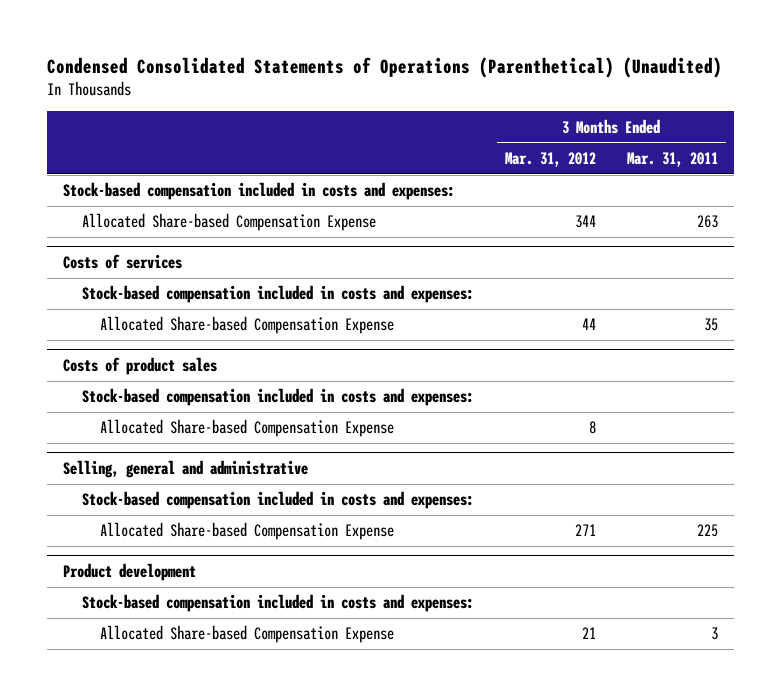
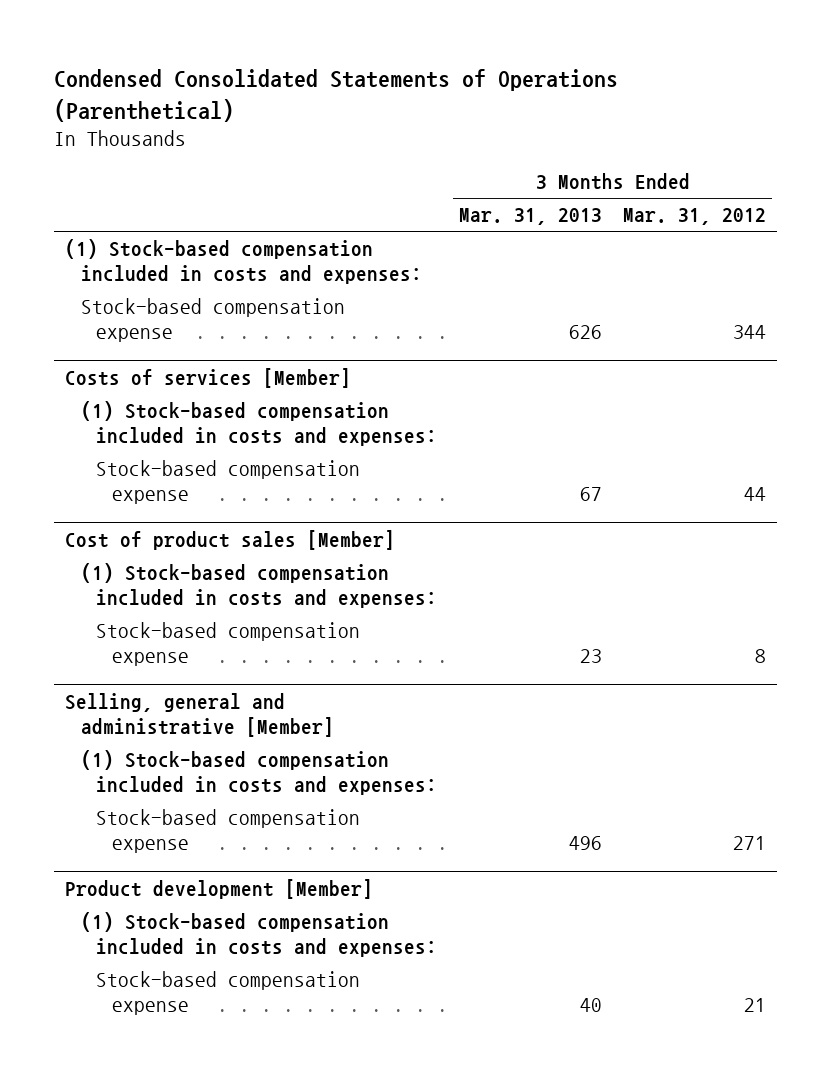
- Condensed Consolidated Statements of Operations (Parenthetical) (Unaudited)
+ Condensed Consolidated Statements of Operations (Parenthetical)
- | 3 Months Ended Mar. 31, 2012 | 3 Months Ended Mar. 31, 2011
+ | 3 Months Ended Mar. 31, 2013 | 3 Months Ended Mar. 31, 2012
- Stock-based compensation included in costs and expenses:
- Allocated Share-based Compensation Expense | 344 | 263
- Costs of services
- Stock-based compensation included in costs and expenses:
- Allocated Share-based Compensation Expense | 44 | 35
- Costs of product sales
- Stock-based compensation included in costs and expenses:
- Allocated Share-based Compensation Expense | 8 |
- Selling, general and administrative
- Stock-based compensation included in costs and expenses:
- Allocated Share-based Compensation Expense | 271 | 225
- Product development
- Stock-based compensation included in costs and expenses:
- Allocated Share-based Compensation Expense | 21 | 3
+ (1) Stock-based compensation included in costs and expenses:
+ Stock-based compensation expense | 626 | 344
+ Costs of services [Member]
+ (1) Stock-based compensation included in costs and expenses:
+ Stock-based compensation expense | 67 | 44
+ Cost of product sales [Member]
+ (1) Stock-based compensation included in costs and expenses:
+ Stock-based compensation expense | 23 | 8
+ Selling, general and administrative [Member]
+ (1) Stock-based compensation included in costs and expenses:
+ Stock-based compensation expense | 496 | 271
+ Product development [Member]
+ (1) Stock-based compensation included in costs and expenses:
+ Stock-based compensation expense | 40 | 21

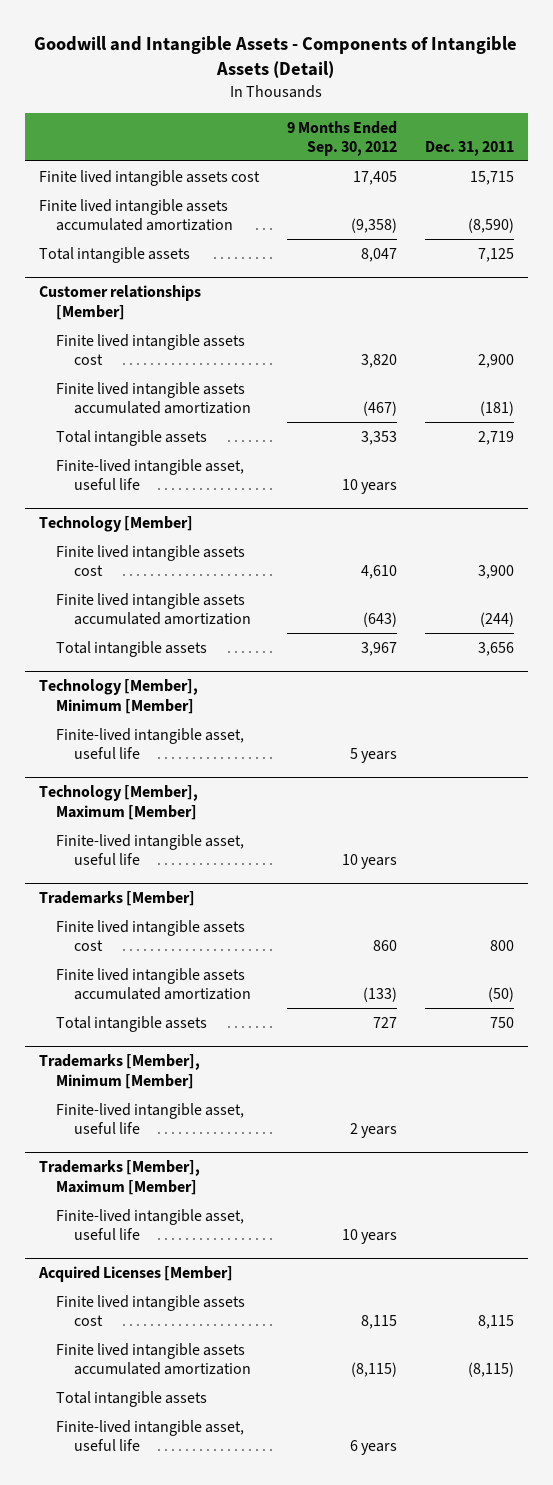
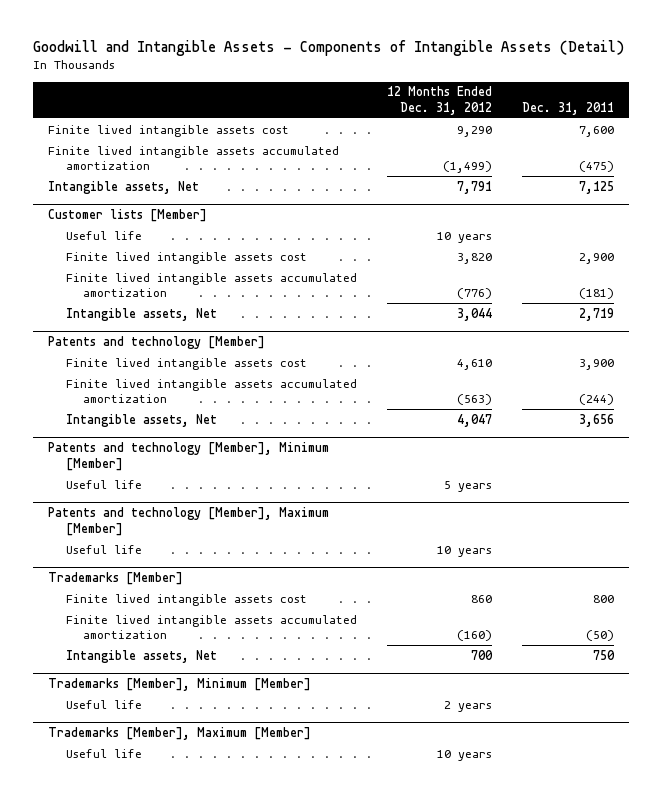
- | 9 Months Ended Sep. 30, 2012 | Dec. 31, 2011
+ | 12 Months Ended Dec. 31, 2012 | Dec. 31, 2011
- Finite lived intangible assets cost | 17,405 | 15,715
- Finite lived intangible assets accumulated amortization | (9,358) | (8,590)
- Total intangible assets | 8,047 | 7,125
- Customer relationships [Member]
+ Finite lived intangible assets cost | 9,290 | 7,600
+ Finite lived intangible assets accumulated amortization | (1,499) | (475)
+ Intangible assets, Net | 7,791 | 7,125
+ Customer lists [Member]
+ Useful life | 10 years |
- Total intangible assets | 3,353 | 2,719
- Finite-lived intangible asset, useful life | 10 years |
- Technology [Member]
+ Intangible assets, Net | 3,044 | 2,719
+ Patents and technology [Member]
- Total intangible assets | 3,967 | 3,656
- Technology [Member], Minimum [Member]
- Finite-lived intangible asset, useful life | 5 years |
- Technology [Member], Maximum [Member]
- Finite-lived intangible asset, useful life | 10 years |
+ Intangible assets, Net | 4,047 | 3,656
+ Patents and technology [Member], Minimum [Member]
+ Useful life | 5 years |
+ Patents and technology [Member], Maximum [Member]
+ Useful life | 10 years |
@ Trademarks [Member]
- Total intangible assets | 727 | 750
+ Intangible assets, Net | 700 | 750
@ Trademarks [Member], Minimum [Member]
- Finite-lived intangible asset, useful life | 2 years |
+ Useful life | 2 years |
@ Trademarks [Member], Maximum [Member]
- Finite-lived intangible asset, useful life | 10 years |
- Acquired Licenses [Member]
- Finite lived intangible assets cost | 8,115 | 8,115
- Finite lived intangible assets accumulated amortization | (8,115) | (8,115)
- Total intangible assets
- Finite-lived intangible asset, useful life | 6 years |
@ Trademarks [Member], Maximum [Member]
+ Useful life | 10 years |

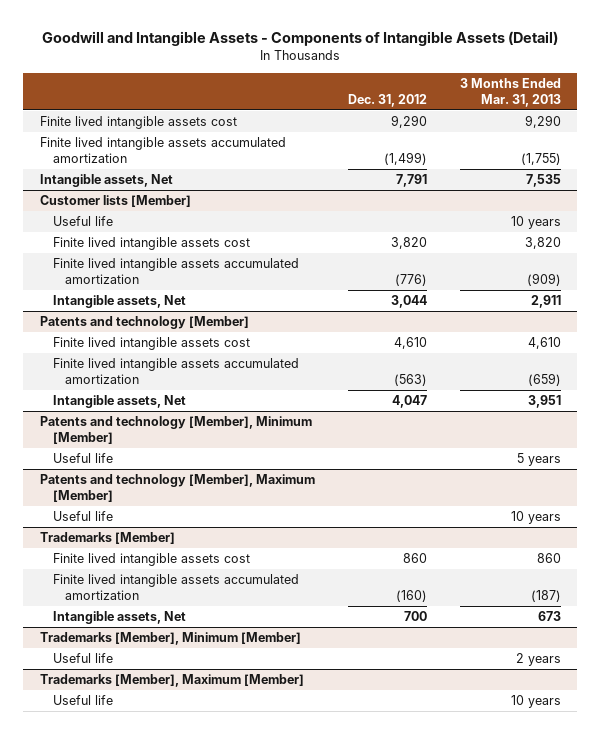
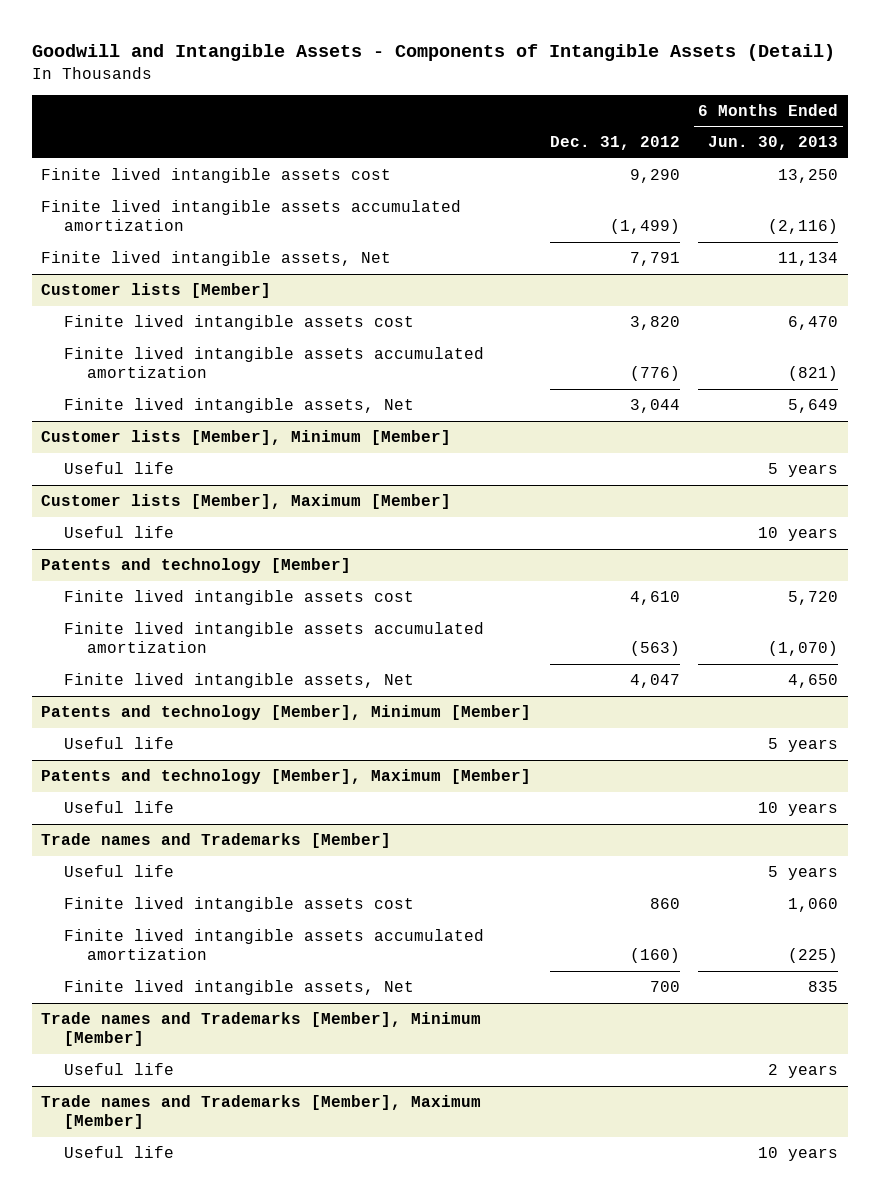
- | Dec. 31, 2012 | 3 Months Ended Mar. 31, 2013
+ | Dec. 31, 2012 | 6 Months Ended Jun. 30, 2013
- Intangible assets, Net | 7,791 | 7,535
+ Finite lived intangible assets, Net | 7,791 | 11,134
@ Customer lists [Member]
- Useful life | | 10 years
- Intangible assets, Net | 3,044 | 2,911
+ Finite lived intangible assets, Net | 3,044 | 5,649
+ Customer lists [Member], Minimum [Member]
+ Useful life | | 5 years
+ Customer lists [Member], Maximum [Member]
+ Useful life | | 10 years
@ Patents and technology [Member]
- Intangible assets, Net | 4,047 | 3,951
+ Finite lived intangible assets, Net | 4,047 | 4,650
- Trademarks [Member]
+ Trade names and Trademarks [Member]
+ Useful life | | 5 years
- Intangible assets, Net | 700 | 673
- Trademarks [Member], Minimum [Member]
+ Finite lived intangible assets, Net | 700 | 835
+ Trade names and Trademarks [Member], Minimum [Member]
- Trademarks [Member], Maximum [Member]
+ Trade names and Trademarks [Member], Maximum [Member]

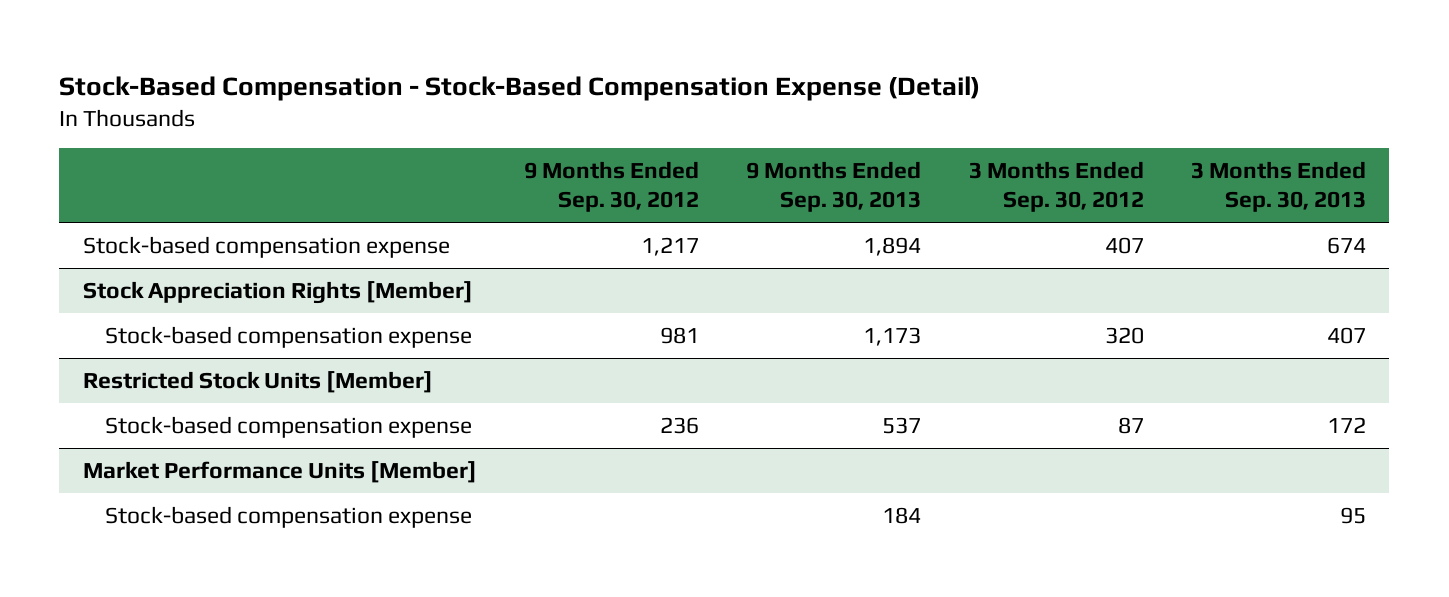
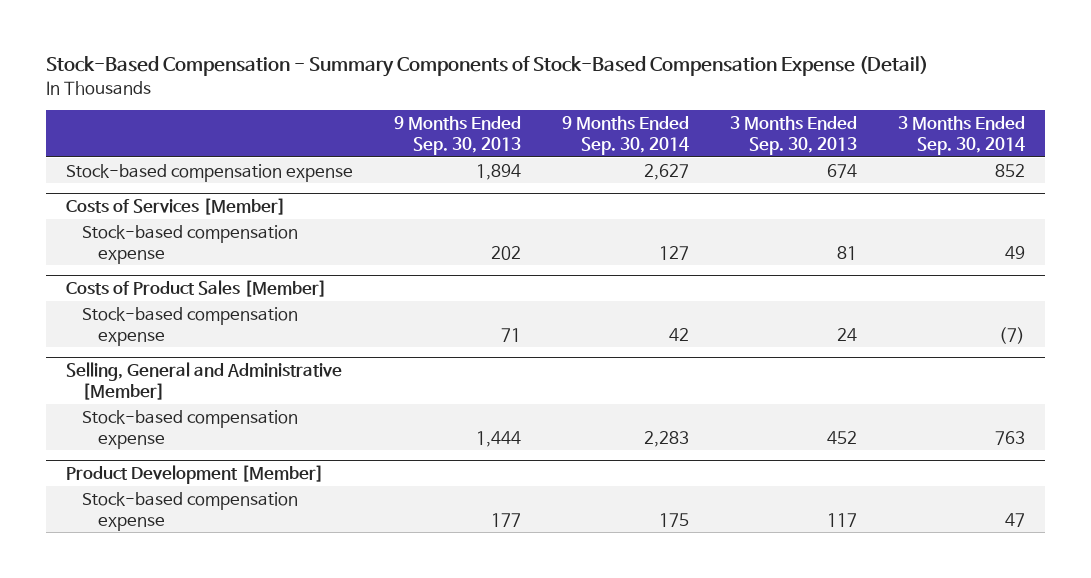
- Stock-Based Compensation - Stock-Based Compensation Expense (Detail)
+ Stock-Based Compensation - Summary Components of Stock-Based Compensation Expense (Detail)
- | 9 Months Ended Sep. 30, 2012 | 9 Months Ended Sep. 30, 2013 | 3 Months Ended Sep. 30, 2012 | 3 Months Ended Sep. 30, 2013
+ | 9 Months Ended Sep. 30, 2013 | 9 Months Ended Sep. 30, 2014 | 3 Months Ended Sep. 30, 2013 | 3 Months Ended Sep. 30, 2014
- Stock Appreciation Rights [Member]
- Stock-based compensation expense | 981 | 1,173 | 320 | 407
- Restricted Stock Units [Member]
- Stock-based compensation expense | 236 | 537 | 87 | 172
- Market Performance Units [Member]
- Stock-based compensation expense | | 184 | | 95
+ Costs of Services [Member]
+ Stock-based compensation expense | 202 | 127 | 81 | 49
+ Costs of Product Sales [Member]
+ Stock-based compensation expense | 71 | 42 | 24 | (7)
+ Selling, General and Administrative [Member]
+ Stock-based compensation expense | 1,444 | 2,283 | 452 | 763
+ Product Development [Member]
+ Stock-based compensation expense | 177 | 175 | 117 | 47

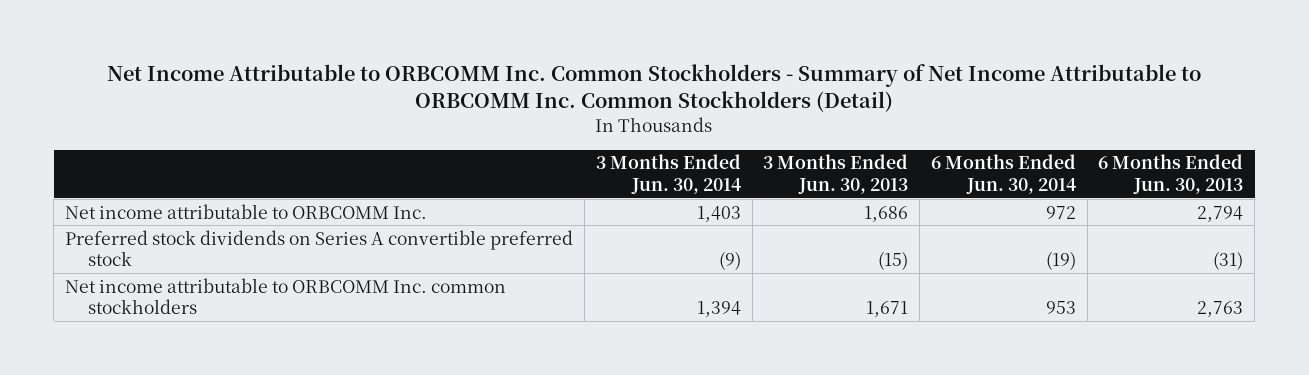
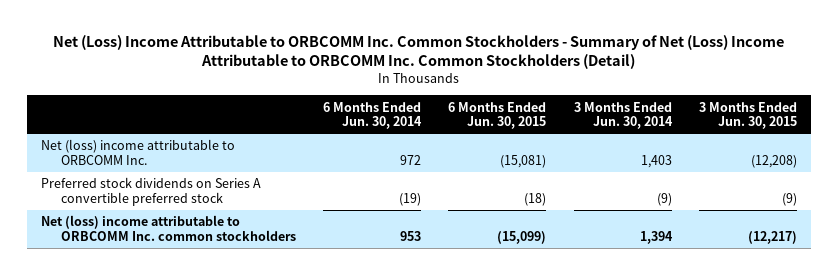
- Net Income Attributable to ORBCOMM Inc. Common Stockholders - Summary of Net Income Attributable to ORBCOMM Inc. Common Stockholders (Detail)
+ Net (Loss) Income Attributable to ORBCOMM Inc. Common Stockholders - Summary of Net (Loss) Income Attributable to ORBCOMM Inc. Common Stockholders (Detail)
- | 3 Months Ended Jun. 30, 2014 | 3 Months Ended Jun. 30, 2013 | 6 Months Ended Jun. 30, 2014 | 6 Months Ended Jun. 30, 2013
+ | 6 Months Ended Jun. 30, 2014 | 6 Months Ended Jun. 30, 2015 | 3 Months Ended Jun. 30, 2014 | 3 Months Ended Jun. 30, 2015
- Net income attributable to ORBCOMM Inc. | 1,403 | 1,686 | 972 | 2,794
+ Net (loss) income attributable to ORBCOMM Inc. | 972 | (15,081) | 1,403 | (12,208)
- Net income attributable to ORBCOMM Inc. common stockholders | 1,394 | 1,671 | 953 | 2,763
+ Net (loss) income attributable to ORBCOMM Inc. common stockholders | 953 | (15,099) | 1,394 | (12,217)

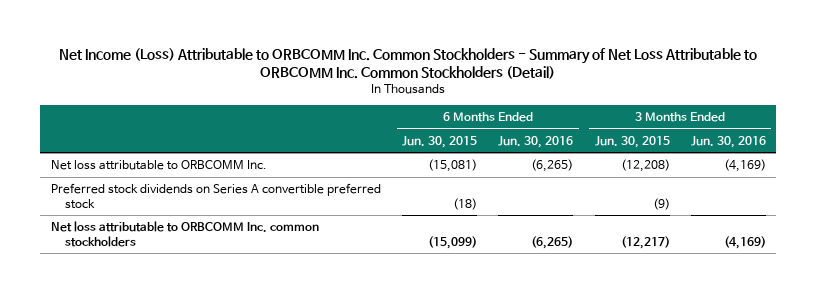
- Net (Loss) Income Attributable to ORBCOMM Inc. Common Stockholders - Summary of Net (Loss) Income Attributable to ORBCOMM Inc. Common Stockholders (Detail)
+ Net Income (Loss) Attributable to ORBCOMM Inc. Common Stockholders - Summary of Net Loss Attributable to ORBCOMM Inc. Common Stockholders (Detail)
- | 6 Months Ended Jun. 30, 2014 | 6 Months Ended Jun. 30, 2015 | 3 Months Ended Jun. 30, 2014 | 3 Months Ended Jun. 30, 2015
+ | 6 Months Ended Jun. 30, 2015 | 6 Months Ended Jun. 30, 2016 | 3 Months Ended Jun. 30, 2015 | 3 Months Ended Jun. 30, 2016
- Net (loss) income attributable to ORBCOMM Inc. | 972 | (15,081) | 1,403 | (12,208)
+ Net loss attributable to ORBCOMM Inc. | (15,081) | (6,265) | (12,208) | (4,169)
- Net (loss) income attributable to ORBCOMM Inc. common stockholders | 953 | (15,099) | 1,394 | (12,217)
+ Net loss attributable to ORBCOMM Inc. common stockholders | (15,099) | (6,265) | (12,217) | (4,169)

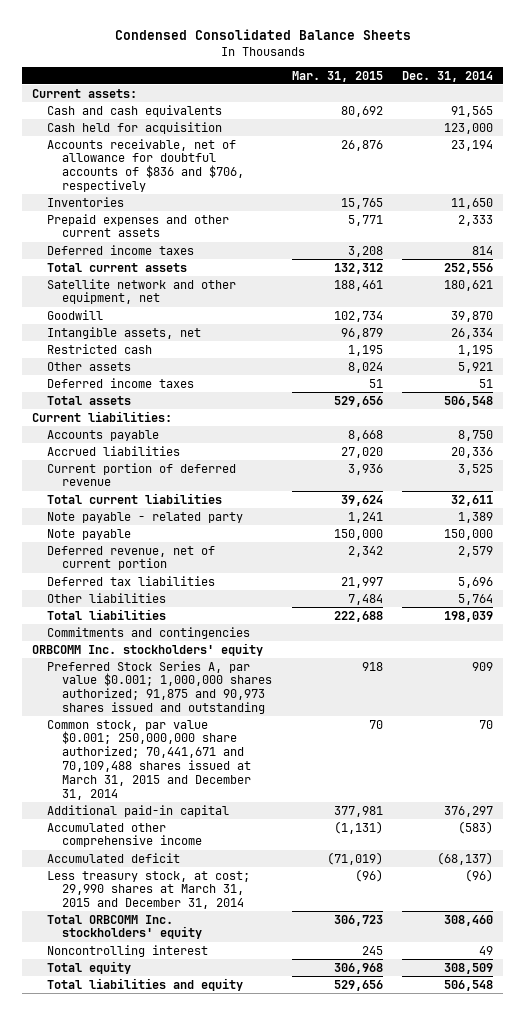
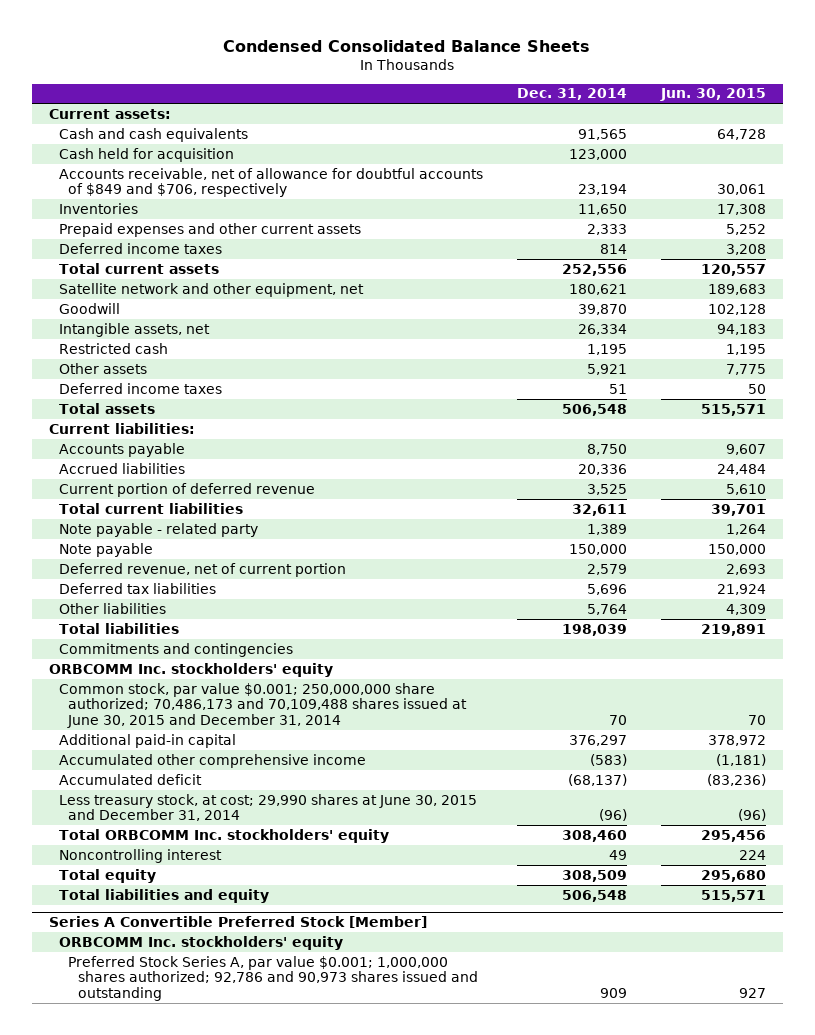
- | Mar. 31, 2015 | Dec. 31, 2014
+ | Dec. 31, 2014 | Jun. 30, 2015
- Accounts receivable, net of allowance for doubtful accounts of $836 and $706, respectively | 26,876 | 23,194
+ Accounts receivable, net of allowance for doubtful accounts of $849 and $706, respectively | 23,194 | 30,061
- Preferred Stock Series A, par value $0.001; 1,000,000 shares authorized; 91,875 and 90,973 shares issued and outstanding | 918 | 909
- Common stock, par value $0.001; 250,000,000 share authorized; 70,441,671 and 70,109,488 shares issued at March 31, 2015 and December 31, 2014 | 70 | 70
+ Common stock, par value $0.001; 250,000,000 share authorized; 70,486,173 and 70,109,488 shares issued at June 30, 2015 and December 31, 2014 | 70 | 70
- Less treasury stock, at cost; 29,990 shares at March 31, 2015 and December 31, 2014 | (96) | (96)
+ Less treasury stock, at cost; 29,990 shares at June 30, 2015 and December 31, 2014 | (96) | (96)
+ Series A Convertible Preferred Stock [Member]
+ ORBCOMM Inc. stockholders' equity
+ Preferred Stock Series A, par value $0.001; 1,000,000 shares authorized; 92,786 and 90,973 shares issued and outstanding | 909 | 927

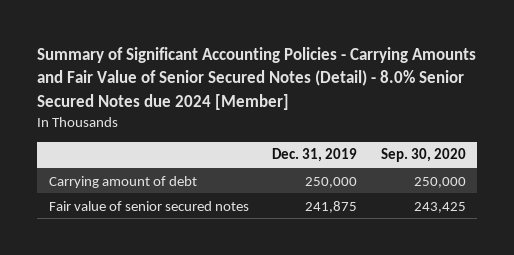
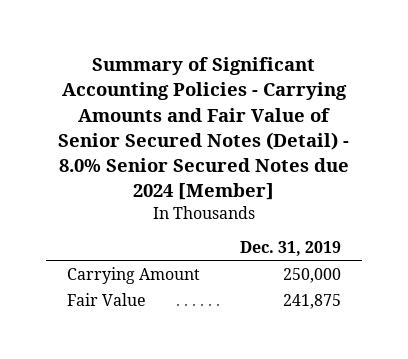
- | Dec. 31, 2019 | Sep. 30, 2020
+ | Dec. 31, 2019
- Carrying amount of debt | 250,000 | 250,000
- Fair value of senior secured notes | 241,875 | 243,425
+ Carrying Amount | 250,000
+ Fair Value | 241,875

